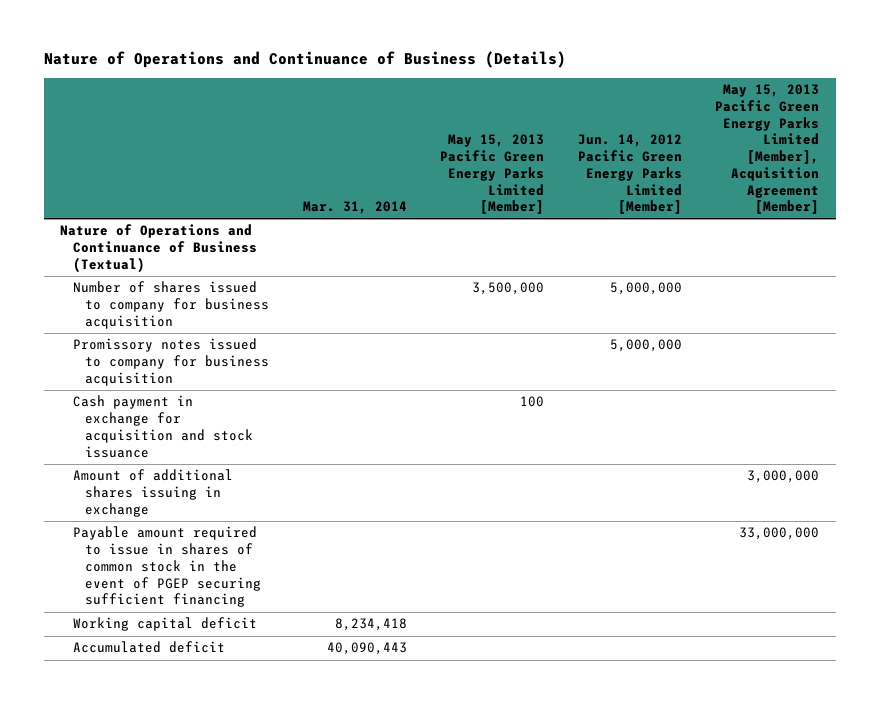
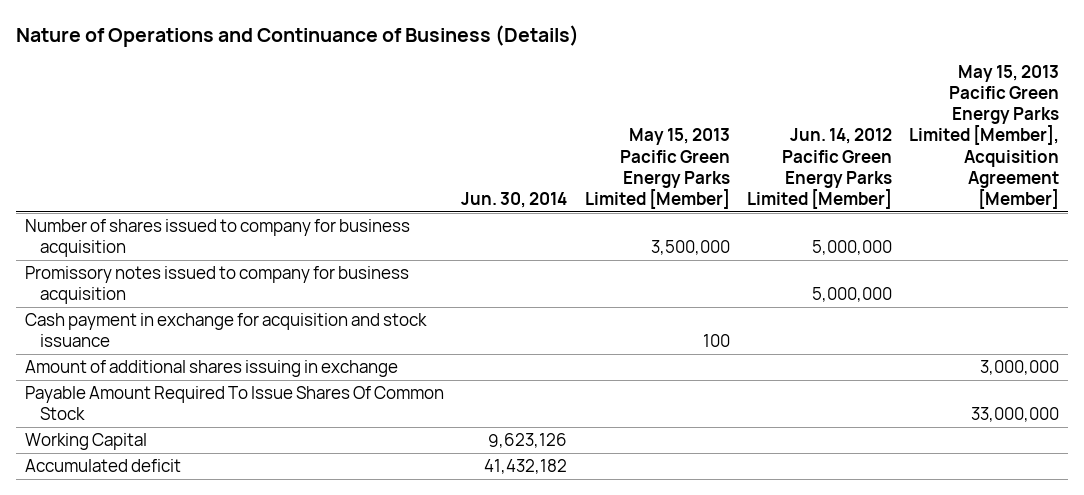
- | Mar. 31, 2014 | May 15, 2013 Pacific Green Energy Parks Limited [Member] | Jun. 14, 2012 Pacific Green Energy Parks Limited [Member] | May 15, 2013 Pacific Green Energy Parks Limited [Member], Acquisition Agreement [Member]
+ | Jun. 30, 2014 | May 15, 2013 Pacific Green Energy Parks Limited [Member] | Jun. 14, 2012 Pacific Green Energy Parks Limited [Member] | May 15, 2013 Pacific Green Energy Parks Limited [Member], Acquisition Agreement [Member]
- Nature of Operations and Continuance of Business (Textual)
- Payable amount required to issue in shares of common stock in the event of PGEP securing sufficient financing | | | | 33,000,000
- Working capital deficit | 8,234,418 | | |
+ Payable Amount Required To Issue Shares Of Common Stock | | | | 33,000,000
+ Working Capital | 9,623,126 | | |

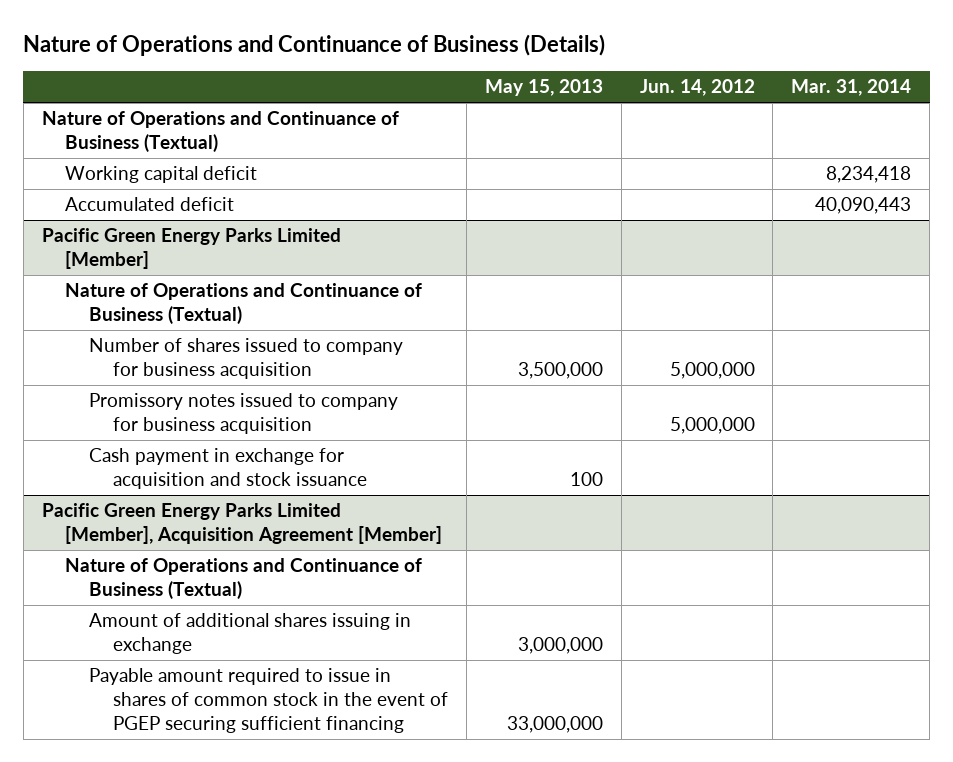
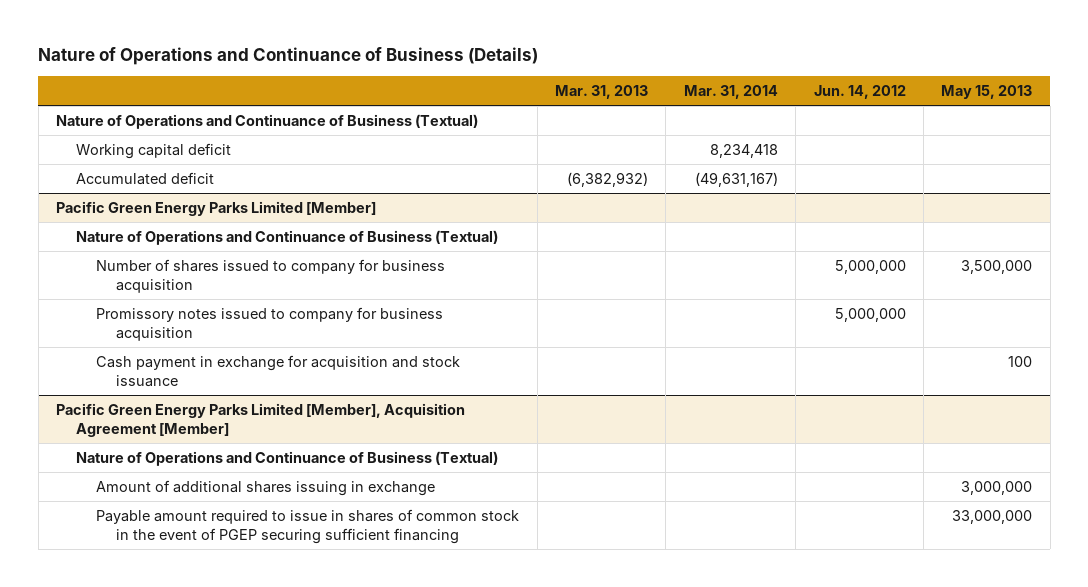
- | May 15, 2013 | Jun. 14, 2012 | Mar. 31, 2014
+ | Mar. 31, 2013 | Mar. 31, 2014 | Jun. 14, 2012 | May 15, 2013
- Accumulated deficit | | | 40,090,443
+ Accumulated deficit | (6,382,932) | (49,631,167) | |

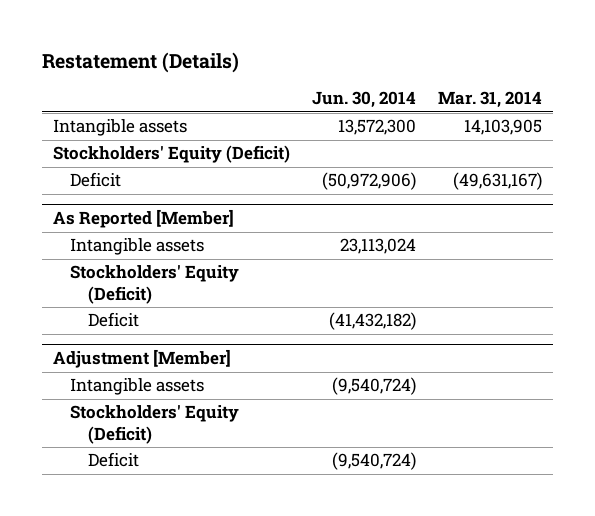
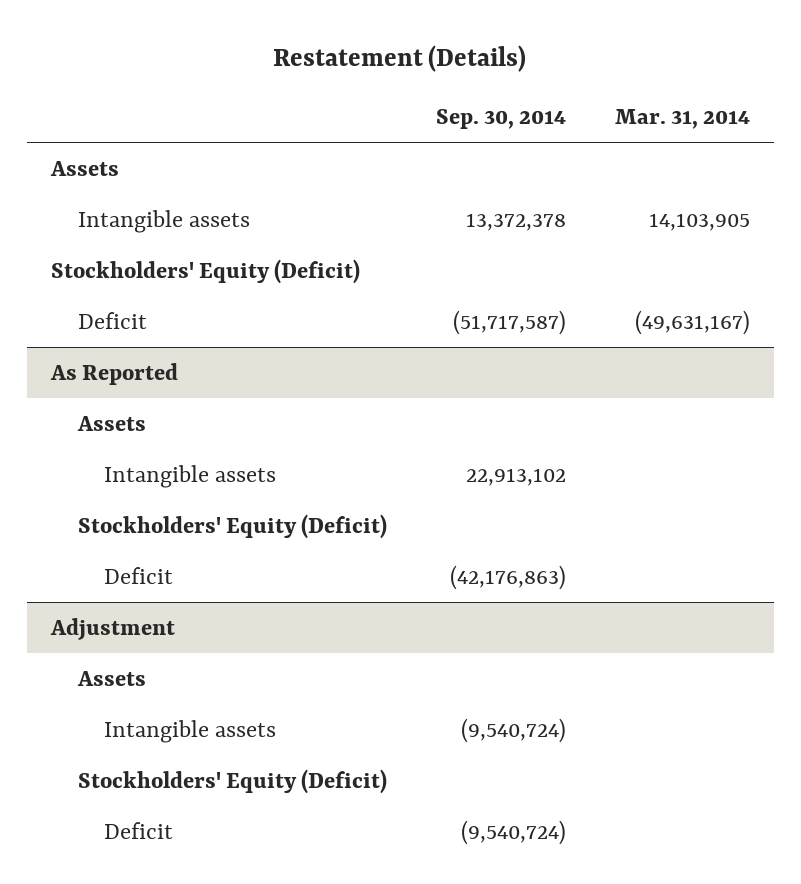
- | Jun. 30, 2014 | Mar. 31, 2014
+ | Sep. 30, 2014 | Mar. 31, 2014
+ Assets
- As Reported [Member]
+ As Reported
+ Assets
- Adjustment [Member]
+ Adjustment
+ Assets

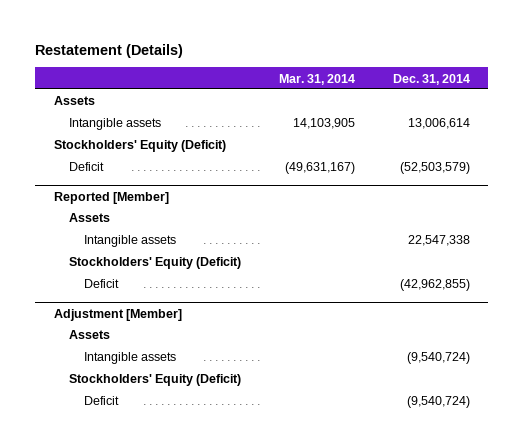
- | Sep. 30, 2014 | Mar. 31, 2014
+ | Mar. 31, 2014 | Dec. 31, 2014
- As Reported
+ Reported [Member]
- Adjustment
+ Adjustment [Member]

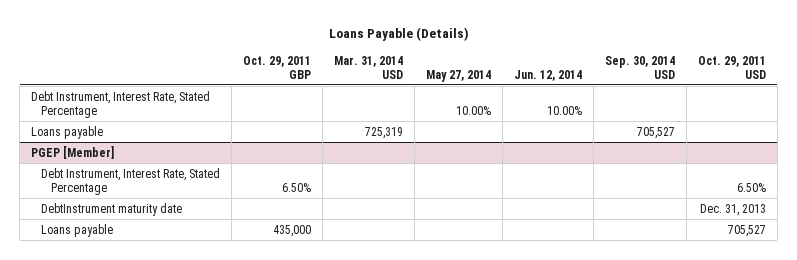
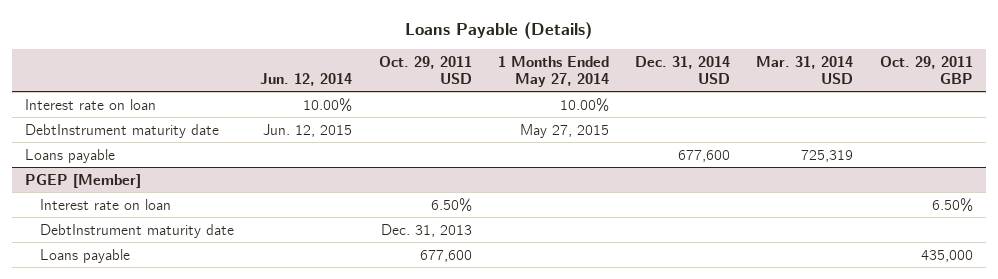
- | Oct. 29, 2011 GBP | Mar. 31, 2014 USD | May 27, 2014 | Jun. 12, 2014 | Sep. 30, 2014 USD | Oct. 29, 2011 USD
+ | Jun. 12, 2014 | Oct. 29, 2011 USD | 1 Months Ended May 27, 2014 | Dec. 31, 2014 USD | Mar. 31, 2014 USD | Oct. 29, 2011 GBP
- Debt Instrument, Interest Rate, Stated Percentage | | | 10.00% | 10.00% | |
+ Interest rate on loan | 10.00% | | 10.00% | | |
+ DebtInstrument maturity date | Jun. 12, 2015 | | May 27, 2015 | | |
@ PGEP [Member]
- Debt Instrument, Interest Rate, Stated Percentage | 6.50% | | | | | 6.50%
+ Interest rate on loan | | 6.50% | | | | 6.50%
- Loans payable | 435,000 | | | | | 705,527
+ Loans payable | | 677,600 | | | | 435,000

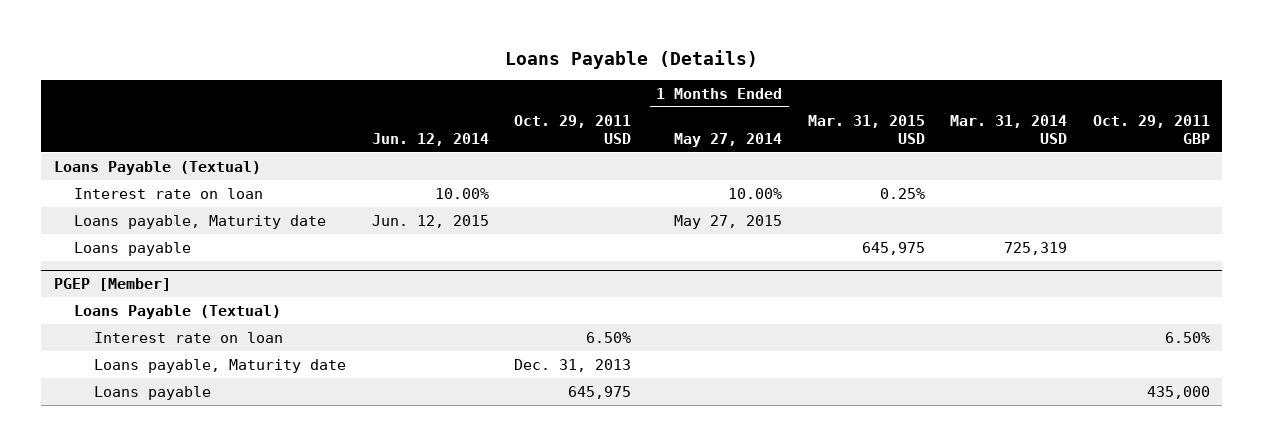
- | Jun. 12, 2014 | Oct. 29, 2011 USD | 1 Months Ended May 27, 2014 | Dec. 31, 2014 USD | Mar. 31, 2014 USD | Oct. 29, 2011 GBP
+ | Jun. 12, 2014 | Oct. 29, 2011 USD | 1 Months Ended May 27, 2014 | Mar. 31, 2015 USD | Mar. 31, 2014 USD | Oct. 29, 2011 GBP
+ Loans Payable (Textual)
- DebtInstrument maturity date | Jun. 12, 2015 | | May 27, 2015 | | |
+ Loans payable, Maturity date | Jun. 12, 2015 | | May 27, 2015 | | |
@ PGEP [Member]
+ Loans Payable (Textual)
- DebtInstrument maturity date | | Dec. 31, 2013 | | | |
- Loans payable | | 677,600 | | | | 435,000
+ Loans payable, Maturity date | | Dec. 31, 2013 | | | |
+ Loans payable | | 645,975 | | | | 435,000

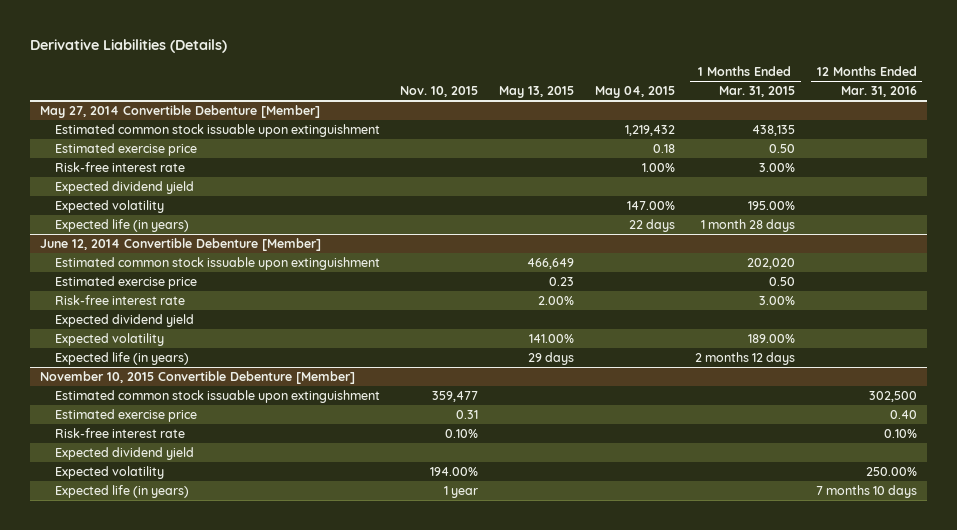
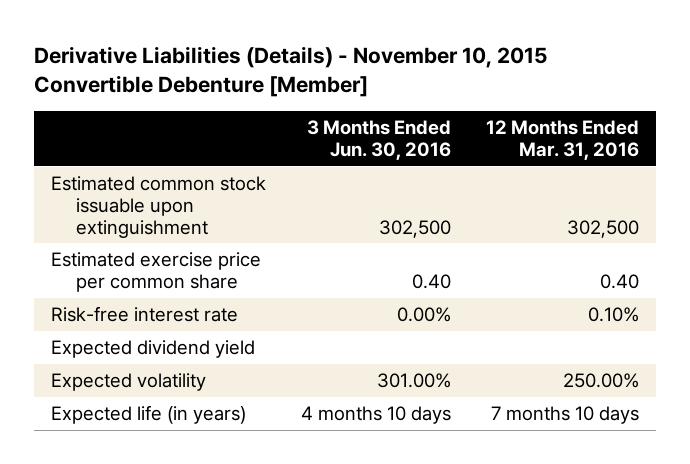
- Derivative Liabilities (Details)
+ Derivative Liabilities (Details) - November 10, 2015 Convertible Debenture [Member]
- | Nov. 10, 2015 | May 13, 2015 | May 04, 2015 | 1 Months Ended Mar. 31, 2015 | 12 Months Ended Mar. 31, 2016
+ | 3 Months Ended Jun. 30, 2016 | 12 Months Ended Mar. 31, 2016
- May 27, 2014 Convertible Debenture [Member]
- Estimated common stock issuable upon extinguishment | | | 1,219,432 | 438,135 |
- Estimated exercise price | | | 0.18 | 0.50 |
- Risk-free interest rate | | | 1.00% | 3.00% |
- Expected dividend yield
- Expected volatility | | | 147.00% | 195.00% |
- Expected life (in years) | | | 22 days | 1 month 28 days |
- June 12, 2014 Convertible Debenture [Member]
- Estimated common stock issuable upon extinguishment | | 466,649 | | 202,020 |
- Estimated exercise price | | 0.23 | | 0.50 |
- Risk-free interest rate | | 2.00% | | 3.00% |
- Expected dividend yield
- Expected volatility | | 141.00% | | 189.00% |
- Expected life (in years) | | 29 days | | 2 months 12 days |
- November 10, 2015 Convertible Debenture [Member]
- Estimated exercise price | 0.31 | | | | 0.40
+ Estimated exercise price per common share | 0.40 | 0.40

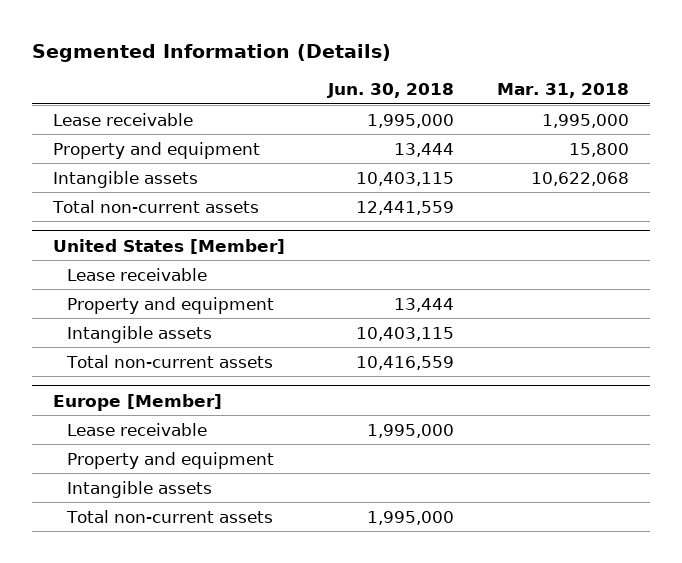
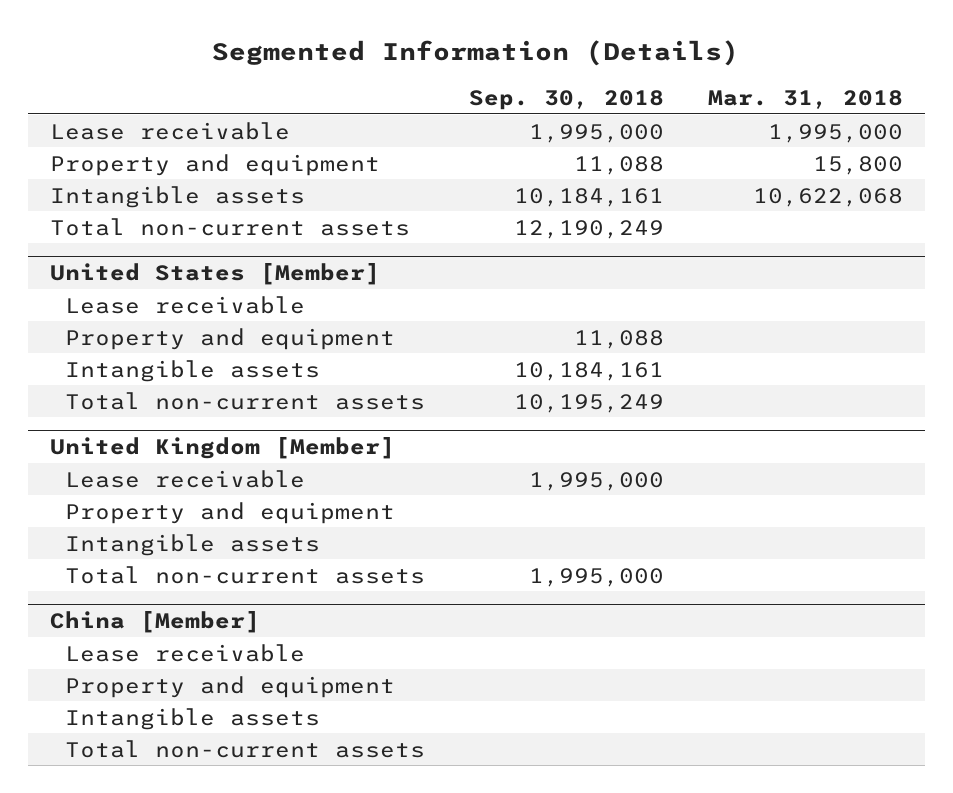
- | Jun. 30, 2018 | Mar. 31, 2018
+ | Sep. 30, 2018 | Mar. 31, 2018
- Europe [Member]
+ United Kingdom [Member]
+ China [Member]
+ Lease receivable
+ Property and equipment
+ Intangible assets
+ Total non-current assets

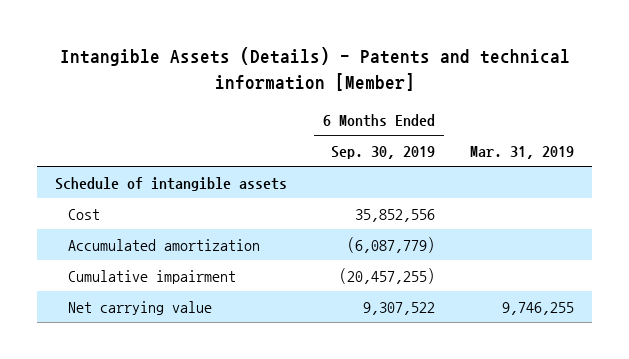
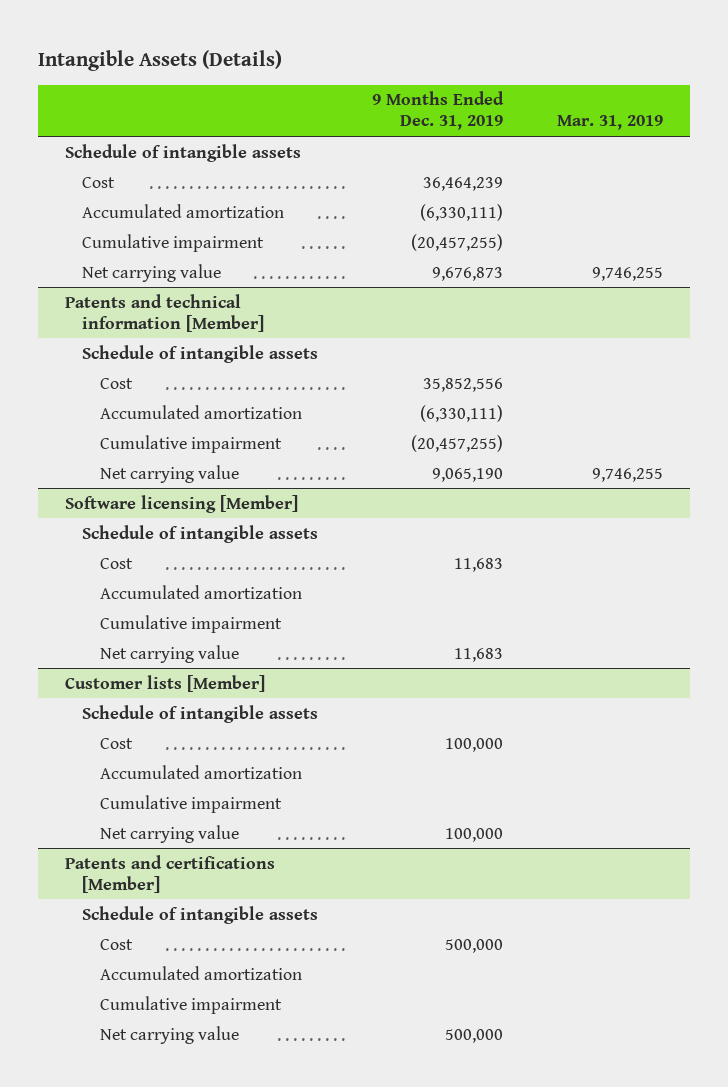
- Intangible Assets (Details) - Patents and technical information [Member]
+ Intangible Assets (Details)
- | 6 Months Ended Sep. 30, 2019 | Mar. 31, 2019
+ | 9 Months Ended Dec. 31, 2019 | Mar. 31, 2019
+ Patents and technical information [Member]
+ Schedule of intangible assets
+ Cost | 35,852,556 |
+ Accumulated amortization | (6,330,111) |
+ Cumulative impairment | (20,457,255) |
+ Net carrying value | 9,065,190 | 9,746,255
+ Software licensing [Member]
+ Schedule of intangible assets
+ Cost | 11,683 |
+ Accumulated amortization
+ Cumulative impairment
+ Net carrying value | 11,683 |
+ Customer lists [Member]
+ Schedule of intangible assets
+ Cost | 100,000 |
+ Accumulated amortization
+ Cumulative impairment
+ Net carrying value | 100,000 |
+ Patents and certifications [Member]
+ Schedule of intangible assets
+ Cost | 500,000 |
+ Accumulated amortization
+ Cumulative impairment
+ Net carrying value | 500,000 |

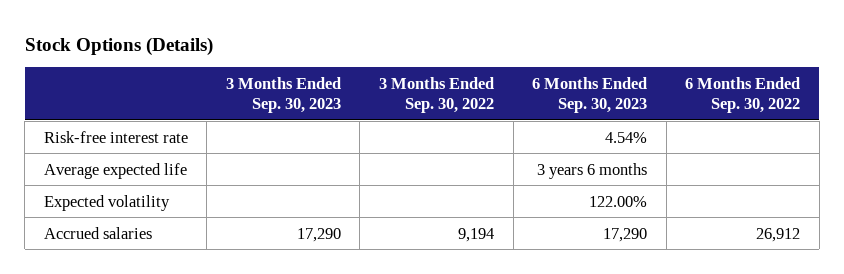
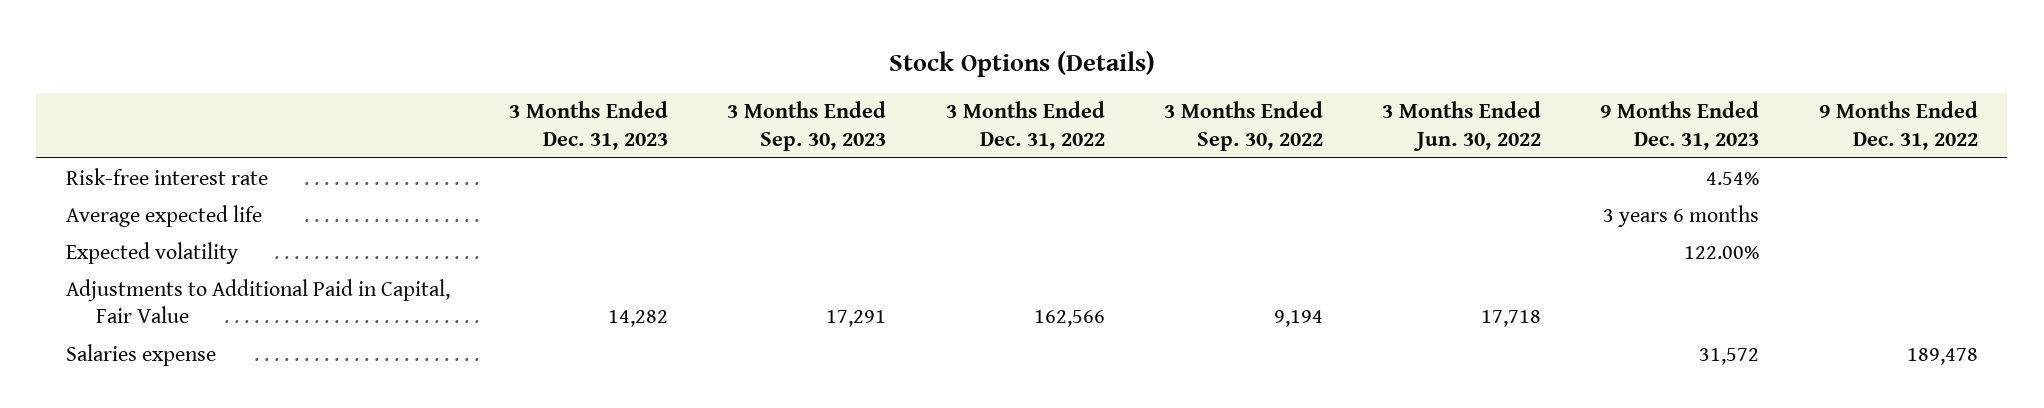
- | 3 Months Ended Sep. 30, 2023 | 3 Months Ended Sep. 30, 2022 | 6 Months Ended Sep. 30, 2023 | 6 Months Ended Sep. 30, 2022
+ | 3 Months Ended Dec. 31, 2023 | 3 Months Ended Sep. 30, 2023 | 3 Months Ended Dec. 31, 2022 | 3 Months Ended Sep. 30, 2022 | 3 Months Ended Jun. 30, 2022 | 9 Months Ended Dec. 31, 2023 | 9 Months Ended Dec. 31, 2022
- Accrued salaries | 17,290 | 9,194 | 17,290 | 26,912
+ Adjustments to Additional Paid in Capital, Fair Value | 14,282 | 17,291 | 162,566 | 9,194 | 17,718 | |
+ Salaries expense | | | | | | 31,572 | 189,478

